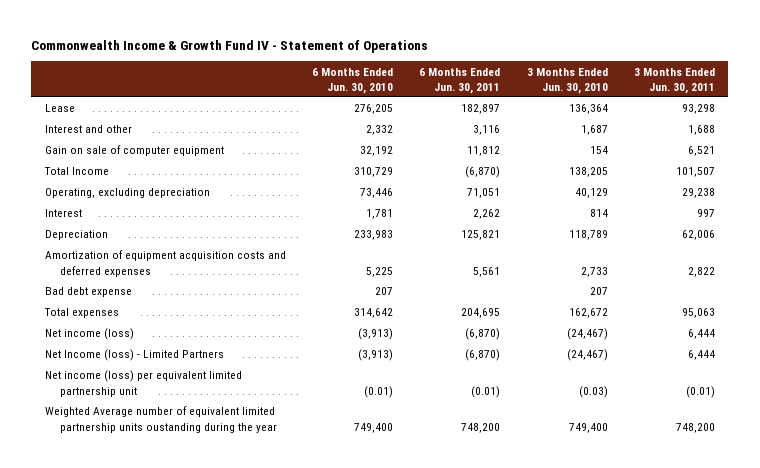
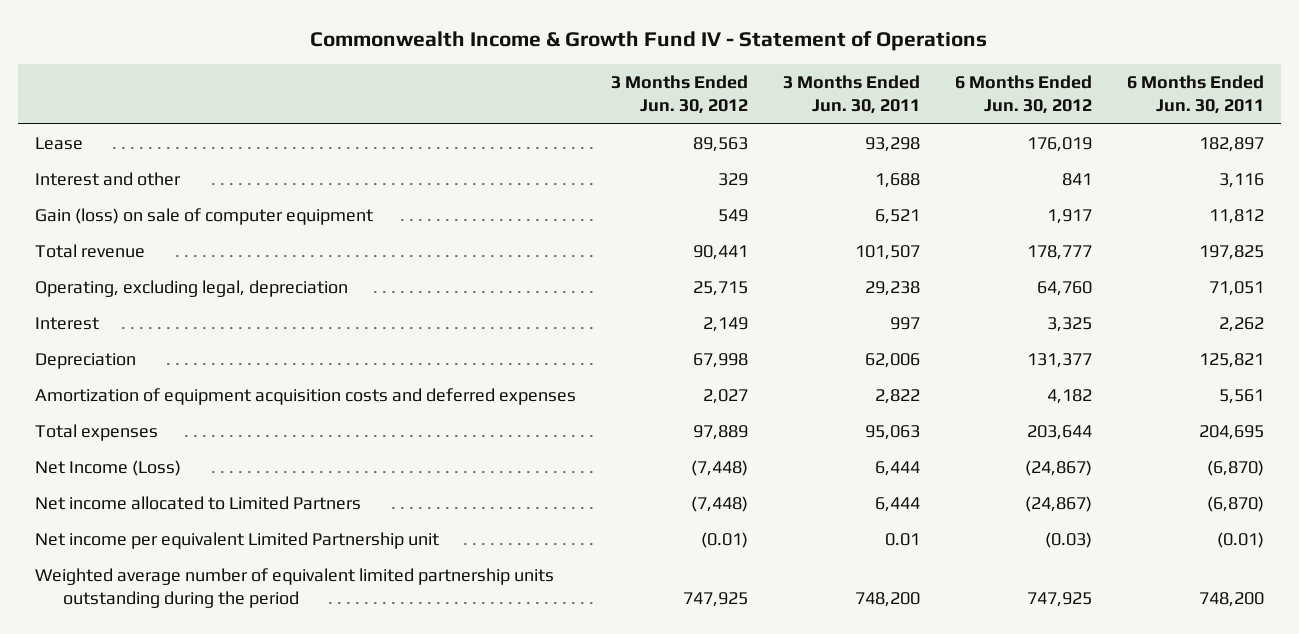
- | 6 Months Ended Jun. 30, 2010 | 6 Months Ended Jun. 30, 2011 | 3 Months Ended Jun. 30, 2010 | 3 Months Ended Jun. 30, 2011
+ | 3 Months Ended Jun. 30, 2012 | 3 Months Ended Jun. 30, 2011 | 6 Months Ended Jun. 30, 2012 | 6 Months Ended Jun. 30, 2011
- Gain on sale of computer equipment | 32,192 | 11,812 | 154 | 6,521
- Total Income | 310,729 | (6,870) | 138,205 | 101,507
- Operating, excluding depreciation | 73,446 | 71,051 | 40,129 | 29,238
+ Gain (loss) on sale of computer equipment | 549 | 6,521 | 1,917 | 11,812
+ Total revenue | 90,441 | 101,507 | 178,777 | 197,825
+ Operating, excluding legal, depreciation | 25,715 | 29,238 | 64,760 | 71,051
- Bad debt expense | 207 | | 207 |
- Net income (loss) | (3,913) | (6,870) | (24,467) | 6,444
- Net Income (loss) - Limited Partners | (3,913) | (6,870) | (24,467) | 6,444
- Net income (loss) per equivalent limited partnership unit | (0.01) | (0.01) | (0.03) | (0.01)
- Weighted Average number of equivalent limited partnership units oustanding during the year | 749,400 | 748,200 | 749,400 | 748,200
+ Net Income (Loss) | (7,448) | 6,444 | (24,867) | (6,870)
+ Net income allocated to Limited Partners | (7,448) | 6,444 | (24,867) | (6,870)
+ Net income per equivalent Limited Partnership unit | (0.01) | 0.01 | (0.03) | (0.01)
+ Weighted average number of equivalent limited partnership units outstanding during the period | 747,925 | 748,200 | 747,925 | 748,200

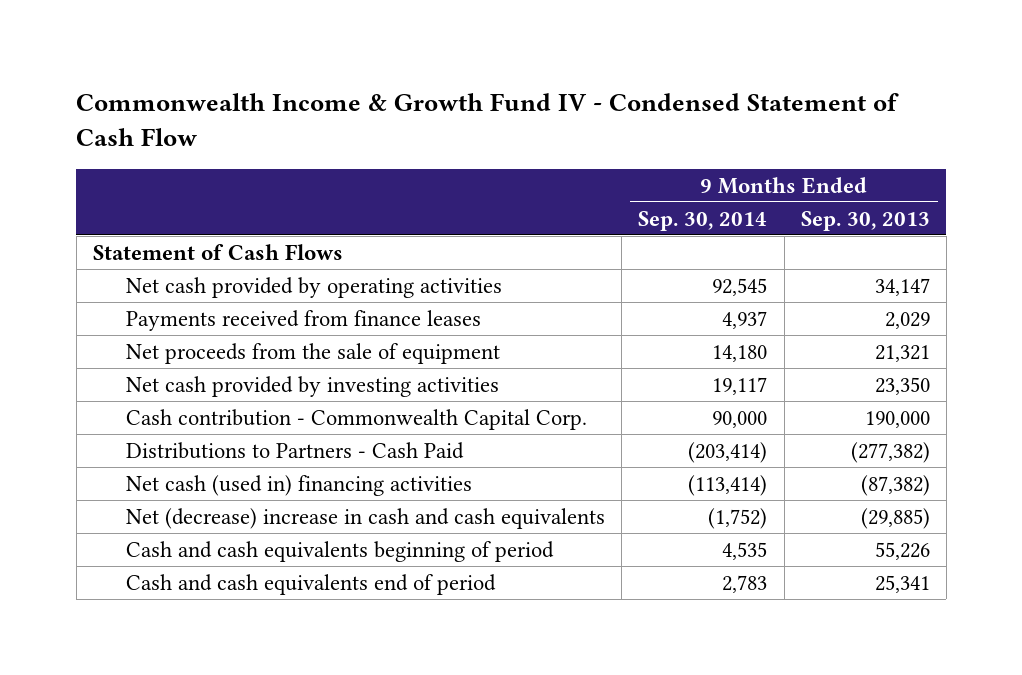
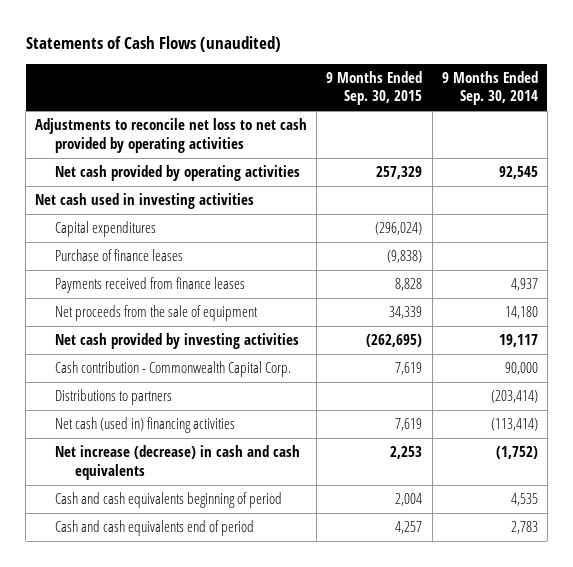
- Commonwealth Income & Growth Fund IV - Condensed Statement of Cash Flow
+ Statements of Cash Flows (unaudited)
- | 9 Months Ended Sep. 30, 2014 | 9 Months Ended Sep. 30, 2013
+ | 9 Months Ended Sep. 30, 2015 | 9 Months Ended Sep. 30, 2014
- Statement of Cash Flows
+ Adjustments to reconcile net loss to net cash provided by operating activities
+ Net cash used in investing activities
+ Capital expenditures | (296,024) |
+ Purchase of finance leases | (9,838) |
- Distributions to Partners - Cash Paid | (203,414) | (277,382)
+ Distributions to partners | | (203,414)
- Net (decrease) increase in cash and cash equivalents | (1,752) | (29,885)
+ Net increase (decrease) in cash and cash equivalents | 2,253 | (1,752)

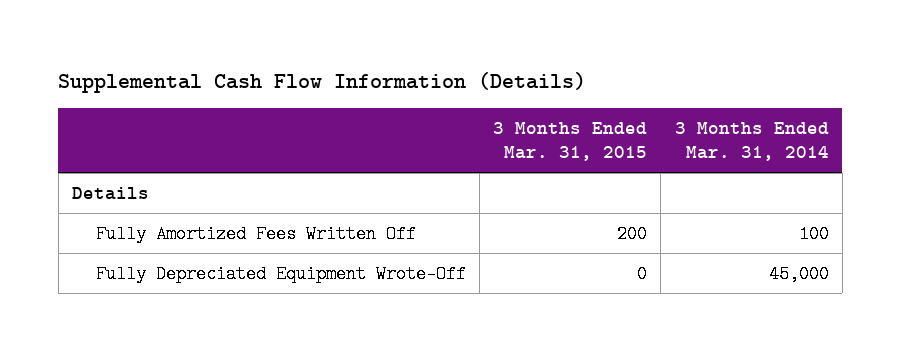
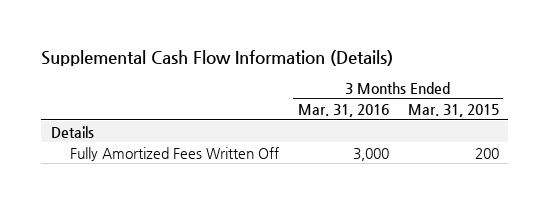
- | 3 Months Ended Mar. 31, 2015 | 3 Months Ended Mar. 31, 2014
+ | 3 Months Ended Mar. 31, 2016 | 3 Months Ended Mar. 31, 2015
- Fully Depreciated Equipment Wrote-Off | 0 | 45,000

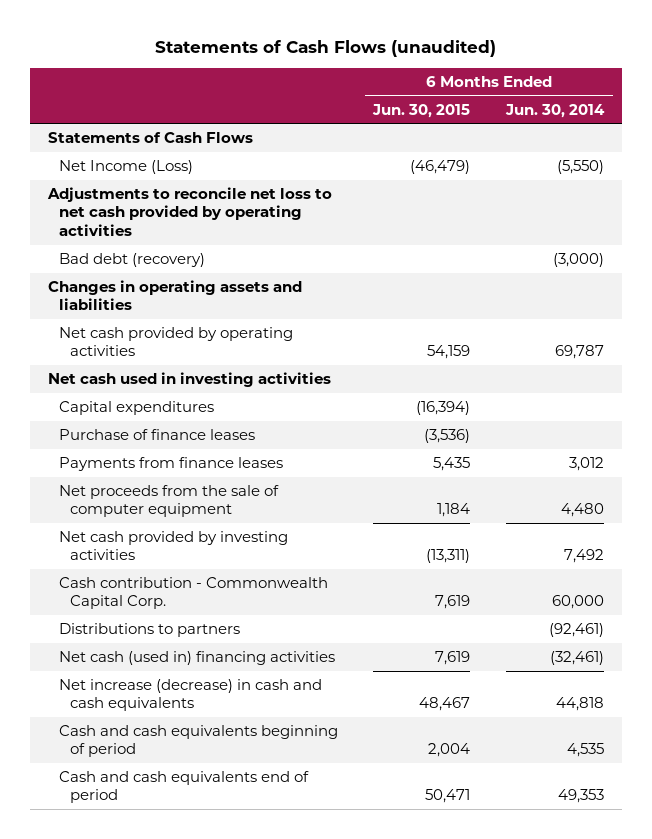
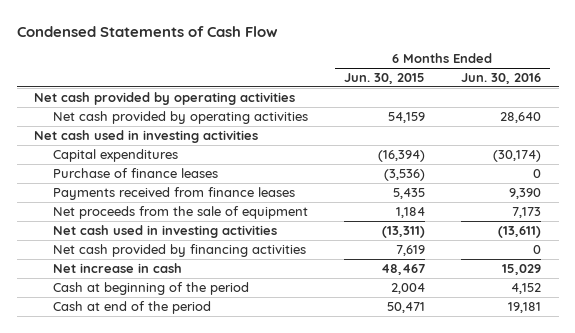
- Statements of Cash Flows (unaudited)
+ Condensed Statements of Cash Flow
- | 6 Months Ended Jun. 30, 2015 | 6 Months Ended Jun. 30, 2014
+ | 6 Months Ended Jun. 30, 2015 | 6 Months Ended Jun. 30, 2016
- Statements of Cash Flows
- Net Income (Loss) | (46,479) | (5,550)
- Adjustments to reconcile net loss to net cash provided by operating activities
- Bad debt (recovery) | | (3,000)
- Changes in operating assets and liabilities
+ Net cash provided by operating activities
- Payments from finance leases | 5,435 | 3,012
- Net proceeds from the sale of computer equipment | 1,184 | 4,480
- Net cash provided by investing activities | (13,311) | 7,492
- Cash contribution - Commonwealth Capital Corp. | 7,619 | 60,000
- Distributions to partners | | (92,461)
- Net cash (used in) financing activities | 7,619 | (32,461)
- Net increase (decrease) in cash and cash equivalents | 48,467 | 44,818
- Cash and cash equivalents beginning of period | 2,004 | 4,535
- Cash and cash equivalents end of period | 50,471 | 49,353
+ Payments received from finance leases | 5,435 | 9,390
+ Net proceeds from the sale of equipment | 1,184 | 7,173
+ Net cash used in investing activities | (13,311) | (13,611)
+ Net cash provided by financing activities | 7,619 | 0
+ Net increase in cash | 48,467 | 15,029
+ Cash at beginning of the period | 2,004 | 4,152
+ Cash at end of the period | 50,471 | 19,181

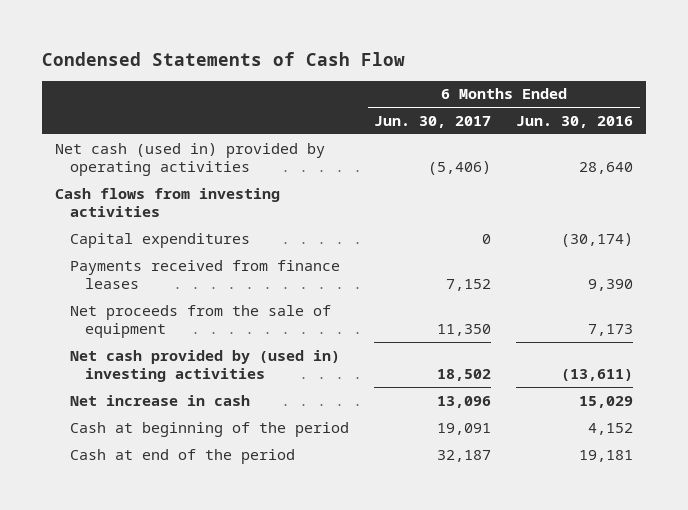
- | 6 Months Ended Jun. 30, 2015 | 6 Months Ended Jun. 30, 2016
+ | 6 Months Ended Jun. 30, 2017 | 6 Months Ended Jun. 30, 2016
- Net cash provided by operating activities
- Net cash provided by operating activities | 54,159 | 28,640
- Net cash used in investing activities
+ Net cash (used in) provided by operating activities | (5,406) | 28,640
+ Cash flows from investing activities
- Purchase of finance leases | (3,536) | 0
- Net cash used in investing activities | (13,311) | (13,611)
- Net cash provided by financing activities | 7,619 | 0
+ Net cash provided by (used in) investing activities | 18,502 | (13,611)

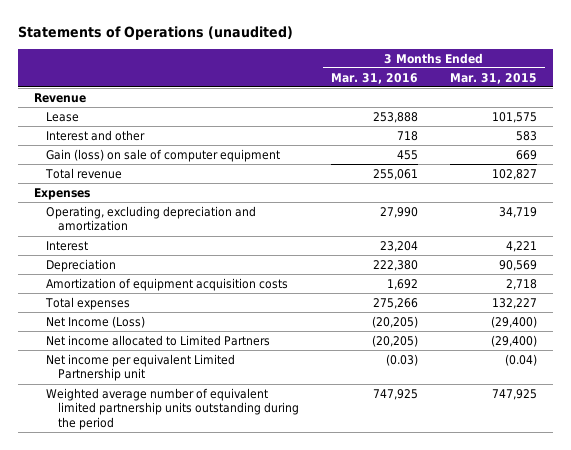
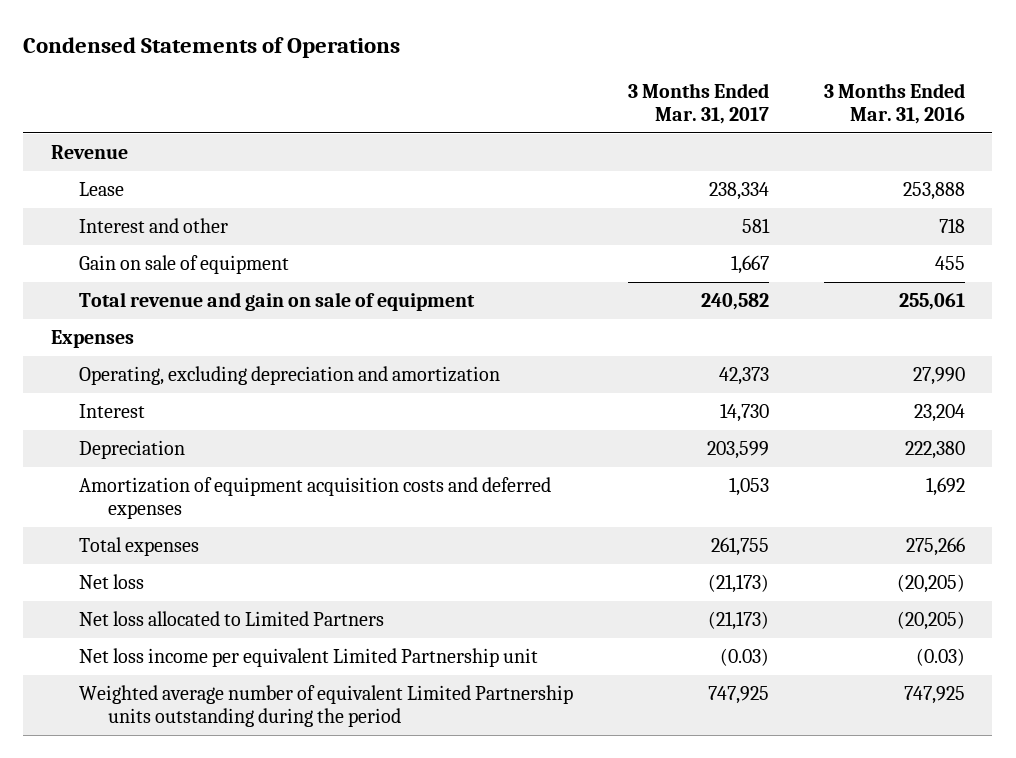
- Statements of Operations (unaudited)
+ Condensed Statements of Operations
- | 3 Months Ended Mar. 31, 2016 | 3 Months Ended Mar. 31, 2015
+ | 3 Months Ended Mar. 31, 2017 | 3 Months Ended Mar. 31, 2016
- Gain (loss) on sale of computer equipment | 455 | 669
- Total revenue | 255,061 | 102,827
+ Gain on sale of equipment | 1,667 | 455
+ Total revenue and gain on sale of equipment | 240,582 | 255,061
- Amortization of equipment acquisition costs | 1,692 | 2,718
+ Amortization of equipment acquisition costs and deferred expenses | 1,053 | 1,692
- Net Income (Loss) | (20,205) | (29,400)
- Net income allocated to Limited Partners | (20,205) | (29,400)
- Net income per equivalent Limited Partnership unit | (0.03) | (0.04)
- Weighted average number of equivalent limited partnership units outstanding during the period | 747,925 | 747,925
+ Net loss | (21,173) | (20,205)
+ Net loss allocated to Limited Partners | (21,173) | (20,205)
+ Net loss income per equivalent Limited Partnership unit | (0.03) | (0.03)
+ Weighted average number of equivalent Limited Partnership units outstanding during the period | 747,925 | 747,925

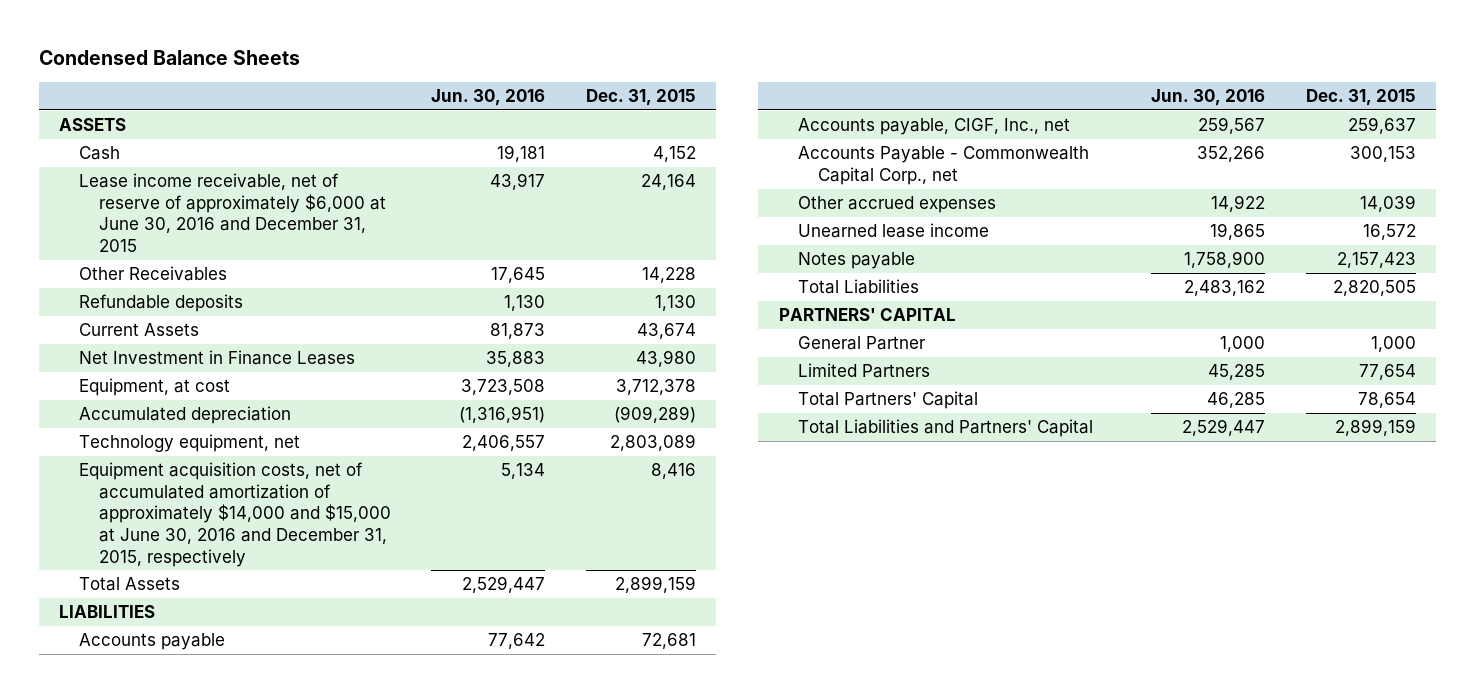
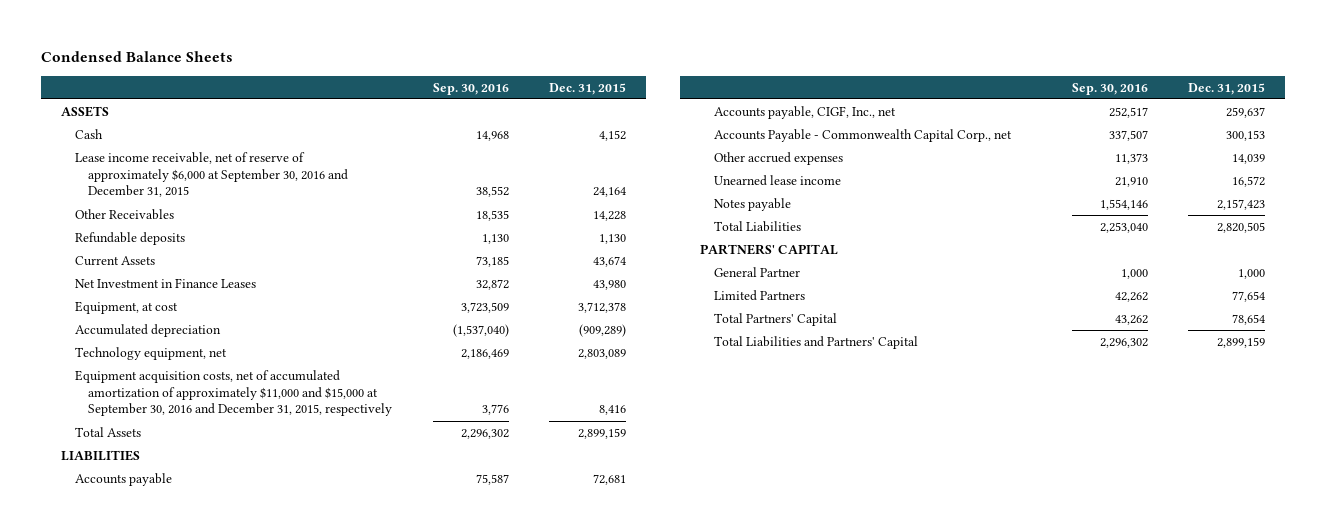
- | Jun. 30, 2016 | Dec. 31, 2015
+ | Sep. 30, 2016 | Dec. 31, 2015
- Lease income receivable, net of reserve of approximately $6,000 at June 30, 2016 and December 31, 2015 | 43,917 | 24,164
+ Lease income receivable, net of reserve of approximately $6,000 at September 30, 2016 and December 31, 2015 | 38,552 | 24,164
- Equipment acquisition costs, net of accumulated amortization of approximately $14,000 and $15,000 at June 30, 2016 and December 31, 2015, respectively | 5,134 | 8,416
+ Equipment acquisition costs, net of accumulated amortization of approximately $11,000 and $15,000 at September 30, 2016 and December 31, 2015, respectively | 3,776 | 8,416

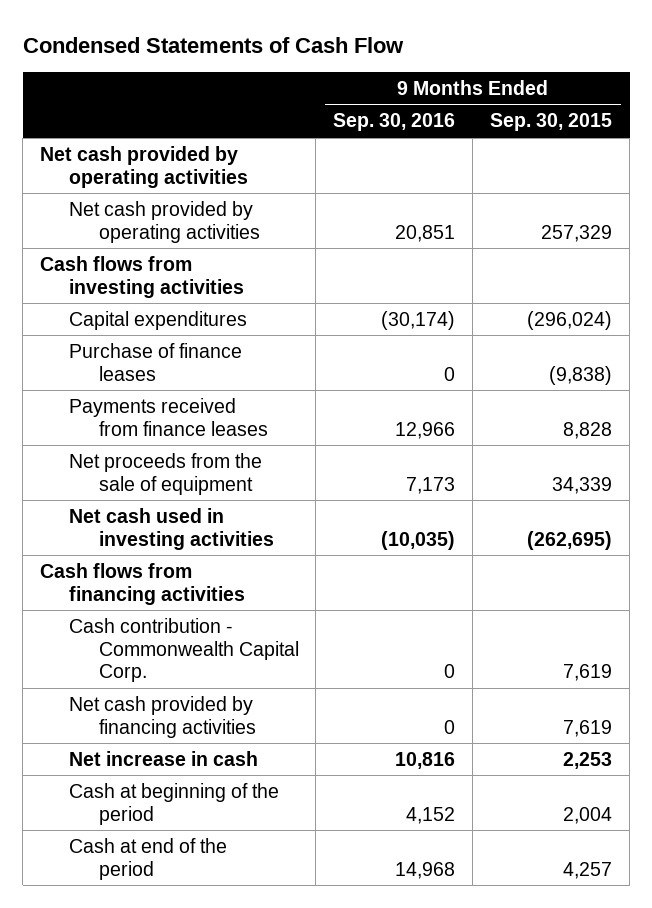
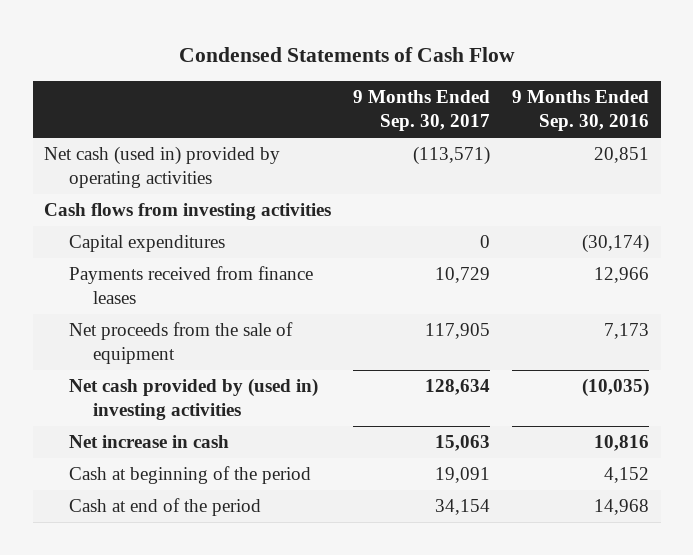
- | 9 Months Ended Sep. 30, 2016 | 9 Months Ended Sep. 30, 2015
+ | 9 Months Ended Sep. 30, 2017 | 9 Months Ended Sep. 30, 2016
- Net cash provided by operating activities
- Net cash provided by operating activities | 20,851 | 257,329
+ Net cash (used in) provided by operating activities | (113,571) | 20,851
- Purchase of finance leases | 0 | (9,838)
- Net cash used in investing activities | (10,035) | (262,695)
- Cash flows from financing activities
- Cash contribution - Commonwealth Capital Corp. | 0 | 7,619
- Net cash provided by financing activities | 0 | 7,619
+ Net cash provided by (used in) investing activities | 128,634 | (10,035)

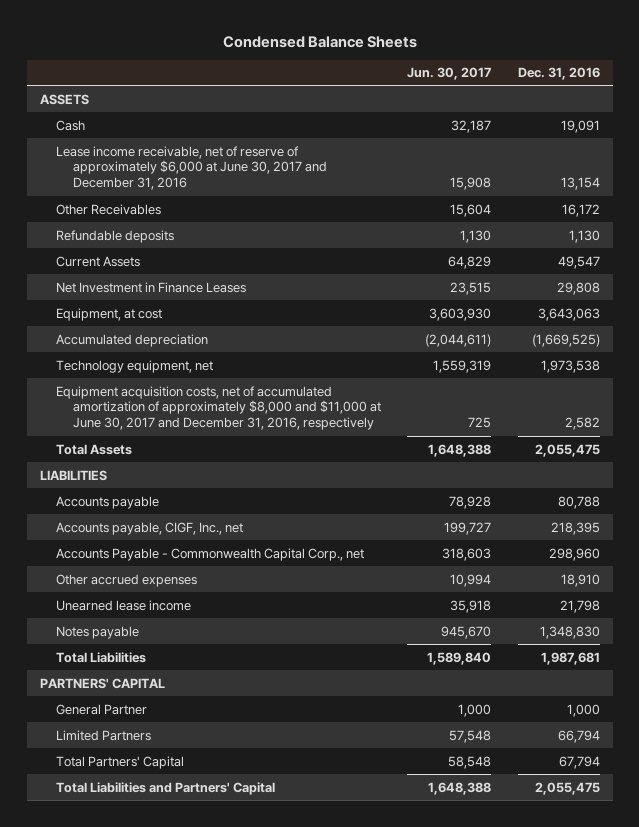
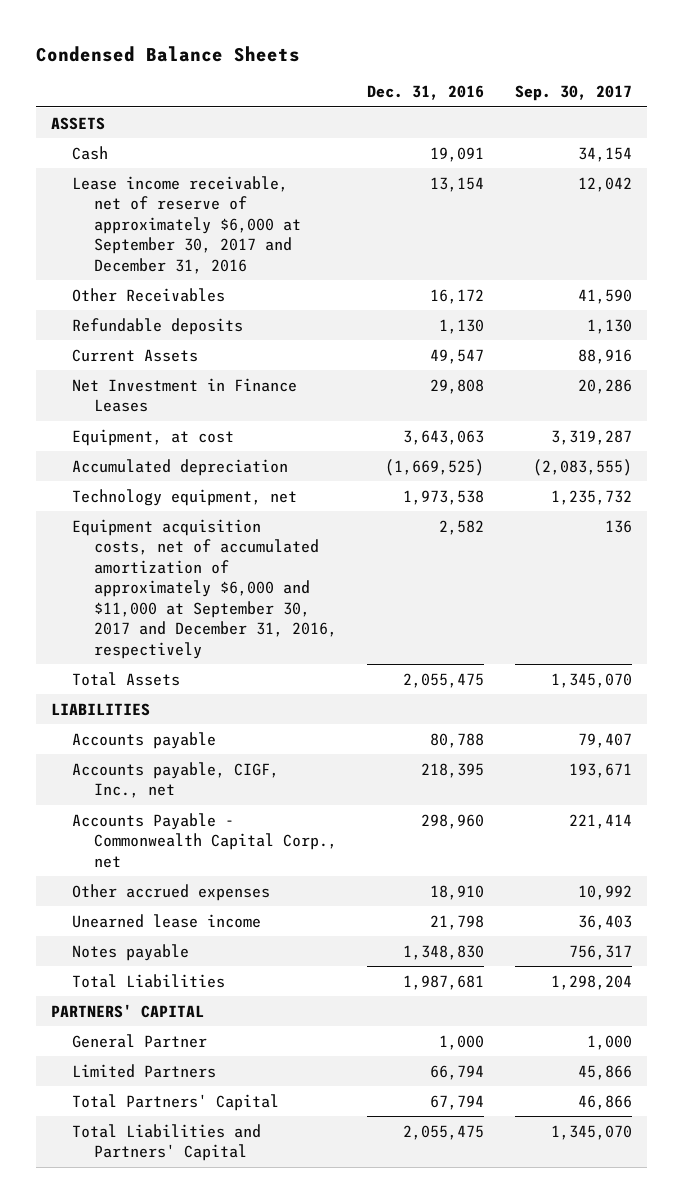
- | Jun. 30, 2017 | Dec. 31, 2016
+ | Dec. 31, 2016 | Sep. 30, 2017
- Lease income receivable, net of reserve of approximately $6,000 at June 30, 2017 and December 31, 2016 | 15,908 | 13,154
+ Lease income receivable, net of reserve of approximately $6,000 at September 30, 2017 and December 31, 2016 | 13,154 | 12,042
- Equipment acquisition costs, net of accumulated amortization of approximately $8,000 and $11,000 at June 30, 2017 and December 31, 2016, respectively | 725 | 2,582
+ Equipment acquisition costs, net of accumulated amortization of approximately $6,000 and $11,000 at September 30, 2017 and December 31, 2016, respectively | 2,582 | 136

